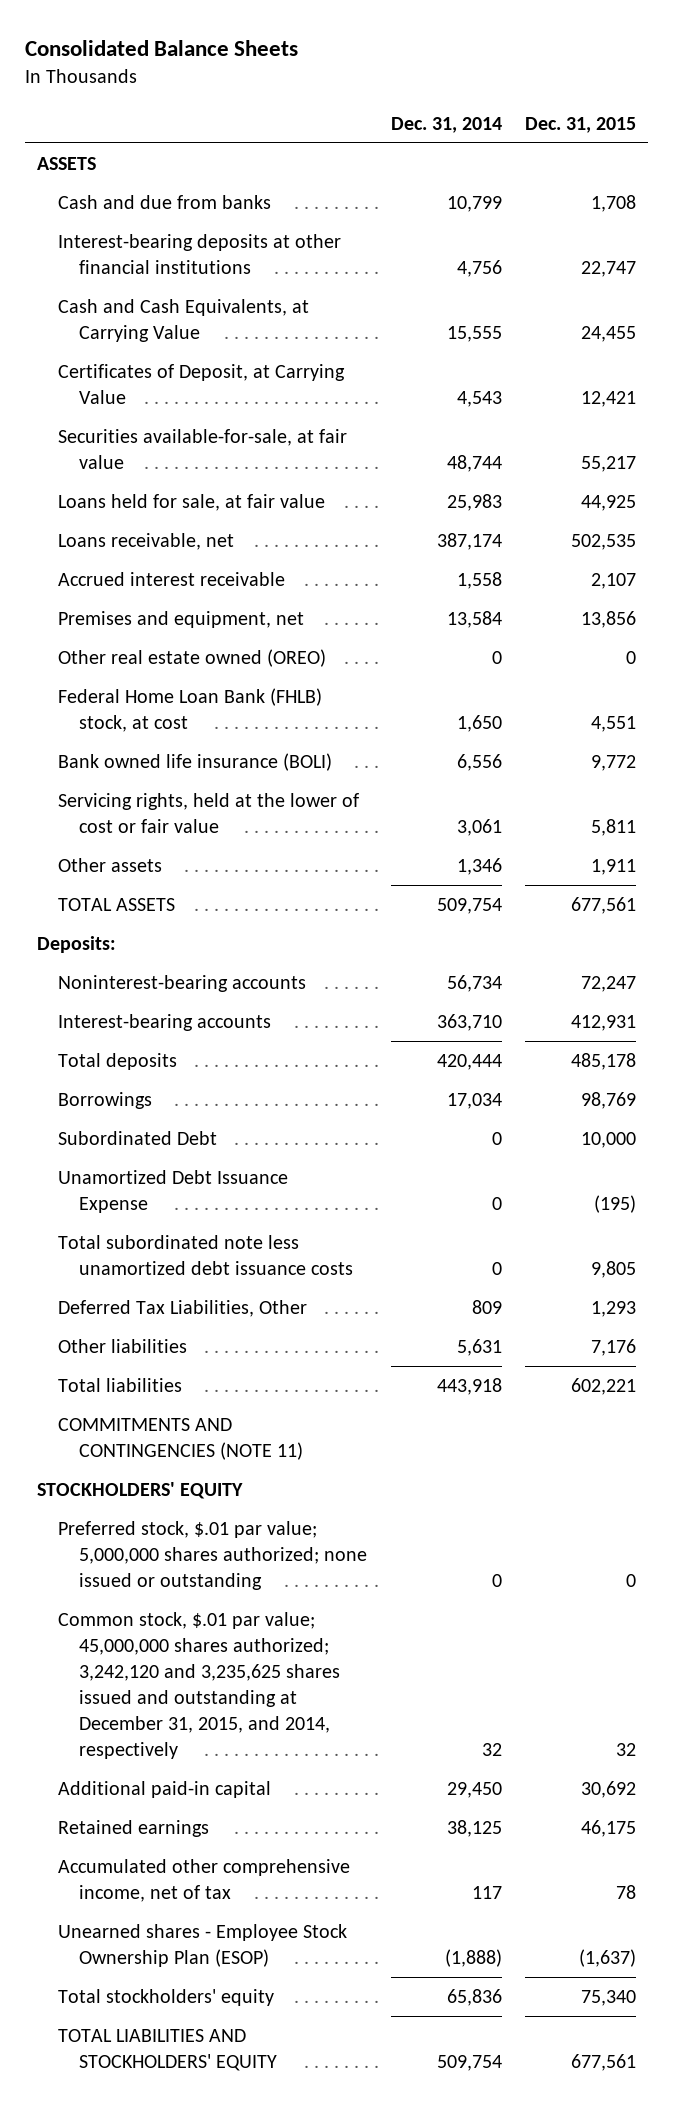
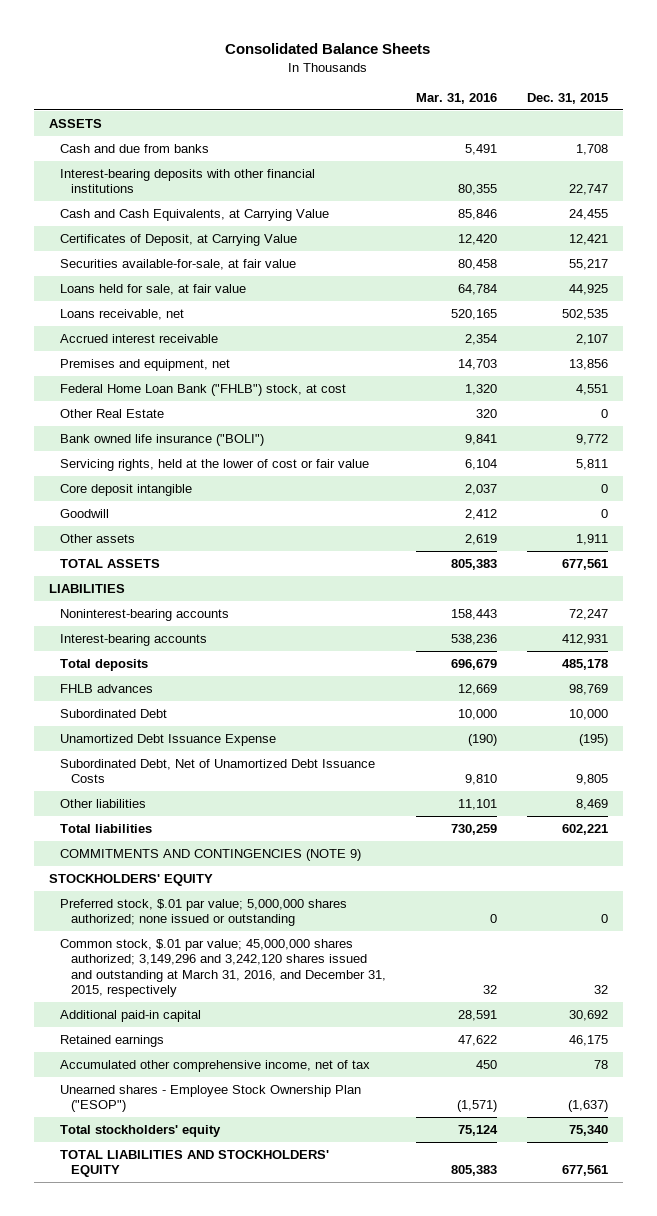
- | Dec. 31, 2014 | Dec. 31, 2015
+ | Mar. 31, 2016 | Dec. 31, 2015
- Interest-bearing deposits at other financial institutions | 4,756 | 22,747
+ Interest-bearing deposits with other financial institutions | 80,355 | 22,747
- Other real estate owned (OREO) | 0 | 0
- Federal Home Loan Bank (FHLB) stock, at cost | 1,650 | 4,551
- Bank owned life insurance (BOLI) | 6,556 | 9,772
+ Federal Home Loan Bank ("FHLB") stock, at cost | 1,320 | 4,551
+ Other Real Estate | 320 | 0
+ Bank owned life insurance ("BOLI") | 9,841 | 9,772
+ Core deposit intangible | 2,037 | 0
+ Goodwill | 2,412 | 0
- Deposits:
+ LIABILITIES
- Borrowings | 17,034 | 98,769
+ FHLB advances | 12,669 | 98,769
- Total subordinated note less unamortized debt issuance costs | 0 | 9,805
- Deferred Tax Liabilities, Other | 809 | 1,293
- Other liabilities | 5,631 | 7,176
+ Subordinated Debt, Net of Unamortized Debt Issuance Costs | 9,810 | 9,805
+ Other liabilities | 11,101 | 8,469
- COMMITMENTS AND CONTINGENCIES (NOTE 11)
+ COMMITMENTS AND CONTINGENCIES (NOTE 9)
- Common stock, $.01 par value; 45,000,000 shares authorized; 3,242,120 and 3,235,625 shares issued and outstanding at December 31, 2015, and 2014, respectively | 32 | 32
+ Common stock, $.01 par value; 45,000,000 shares authorized; 3,149,296 and 3,242,120 shares issued and outstanding at March 31, 2016, and December 31, 2015, respectively | 32 | 32
- Unearned shares - Employee Stock Ownership Plan (ESOP) | (1,888) | (1,637)
+ Unearned shares - Employee Stock Ownership Plan ("ESOP") | (1,571) | (1,637)

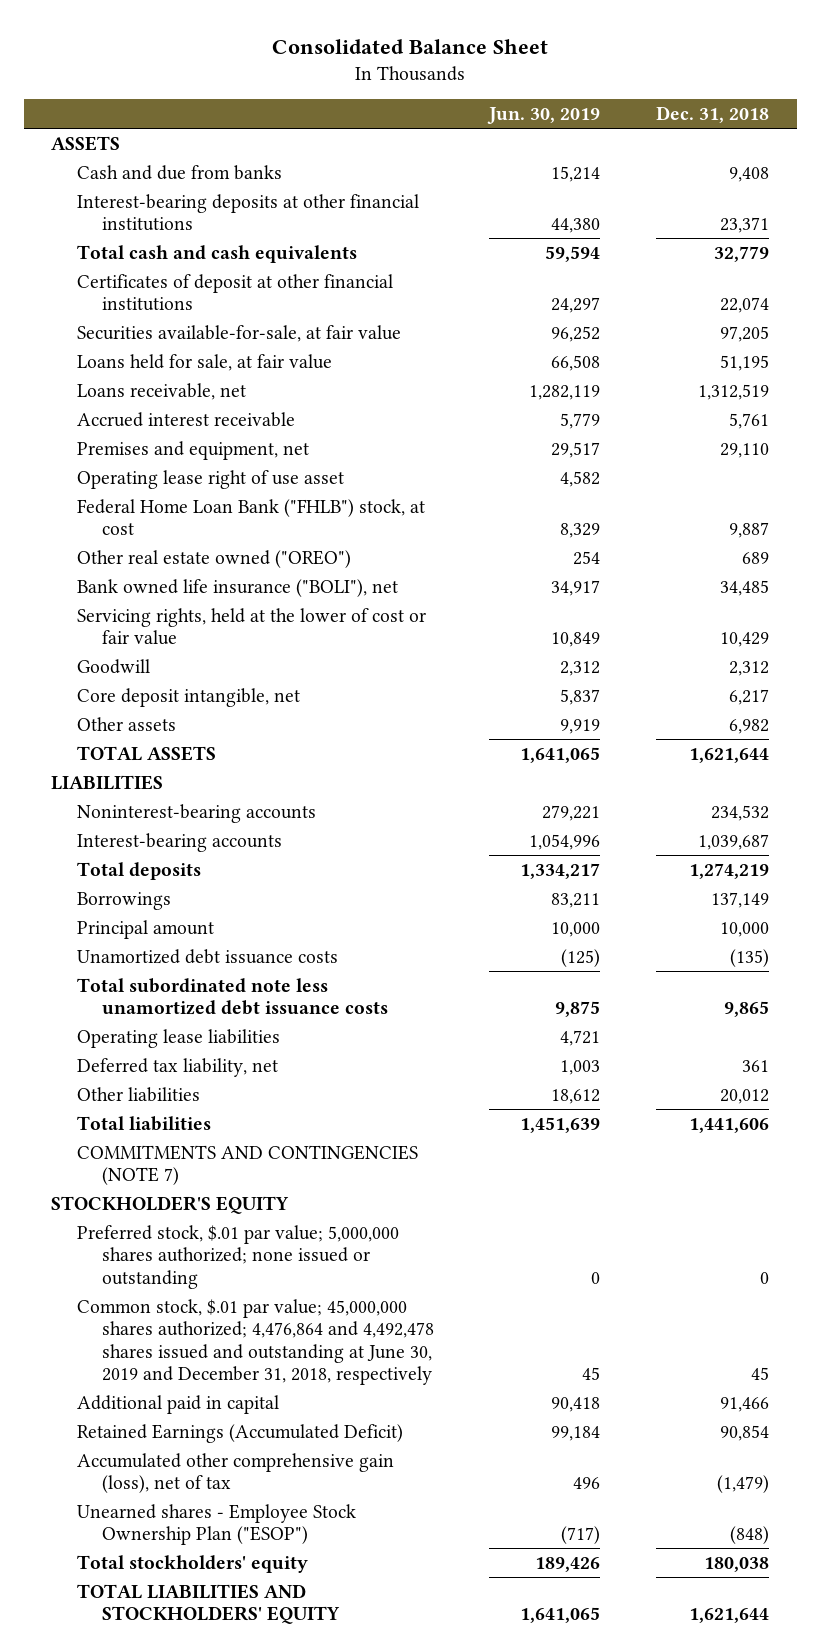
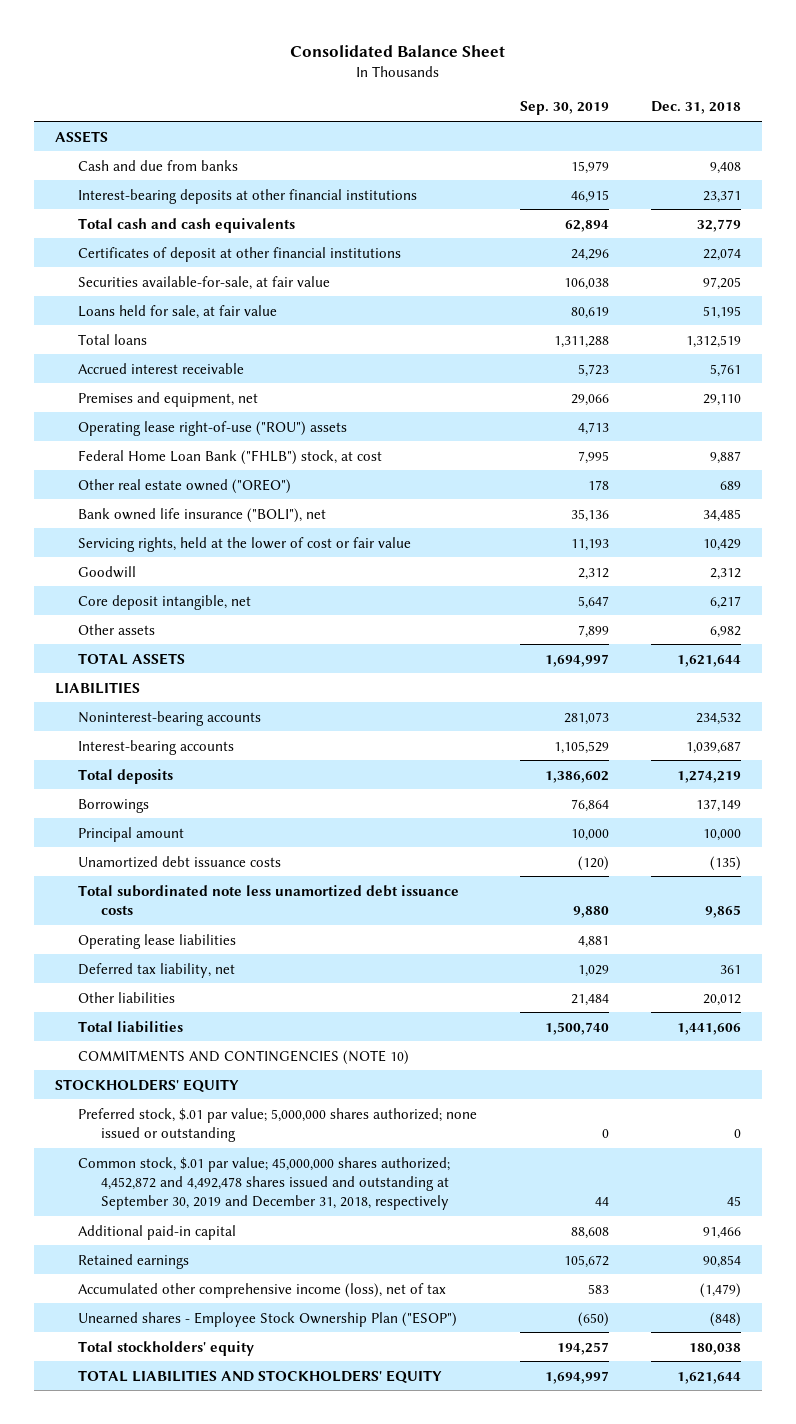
- | Jun. 30, 2019 | Dec. 31, 2018
+ | Sep. 30, 2019 | Dec. 31, 2018
- Loans receivable, net | 1,282,119 | 1,312,519
+ Total loans | 1,311,288 | 1,312,519
- Operating lease right of use asset | 4,582 |
+ Operating lease right-of-use ("ROU") assets | 4,713 |
- COMMITMENTS AND CONTINGENCIES (NOTE 7)
- STOCKHOLDER'S EQUITY
+ COMMITMENTS AND CONTINGENCIES (NOTE 10)
+ STOCKHOLDERS' EQUITY
- Common stock, $.01 par value; 45,000,000 shares authorized; 4,476,864 and 4,492,478 shares issued and outstanding at June 30, 2019 and December 31, 2018, respectively | 45 | 45
- Additional paid in capital | 90,418 | 91,466
- Retained Earnings (Accumulated Deficit) | 99,184 | 90,854
- Accumulated other comprehensive gain (loss), net of tax | 496 | (1,479)
+ Common stock, $.01 par value; 45,000,000 shares authorized; 4,452,872 and 4,492,478 shares issued and outstanding at September 30, 2019 and December 31, 2018, respectively | 44 | 45
+ Additional paid-in capital | 88,608 | 91,466
+ Retained earnings | 105,672 | 90,854
+ Accumulated other comprehensive income (loss), net of tax | 583 | (1,479)

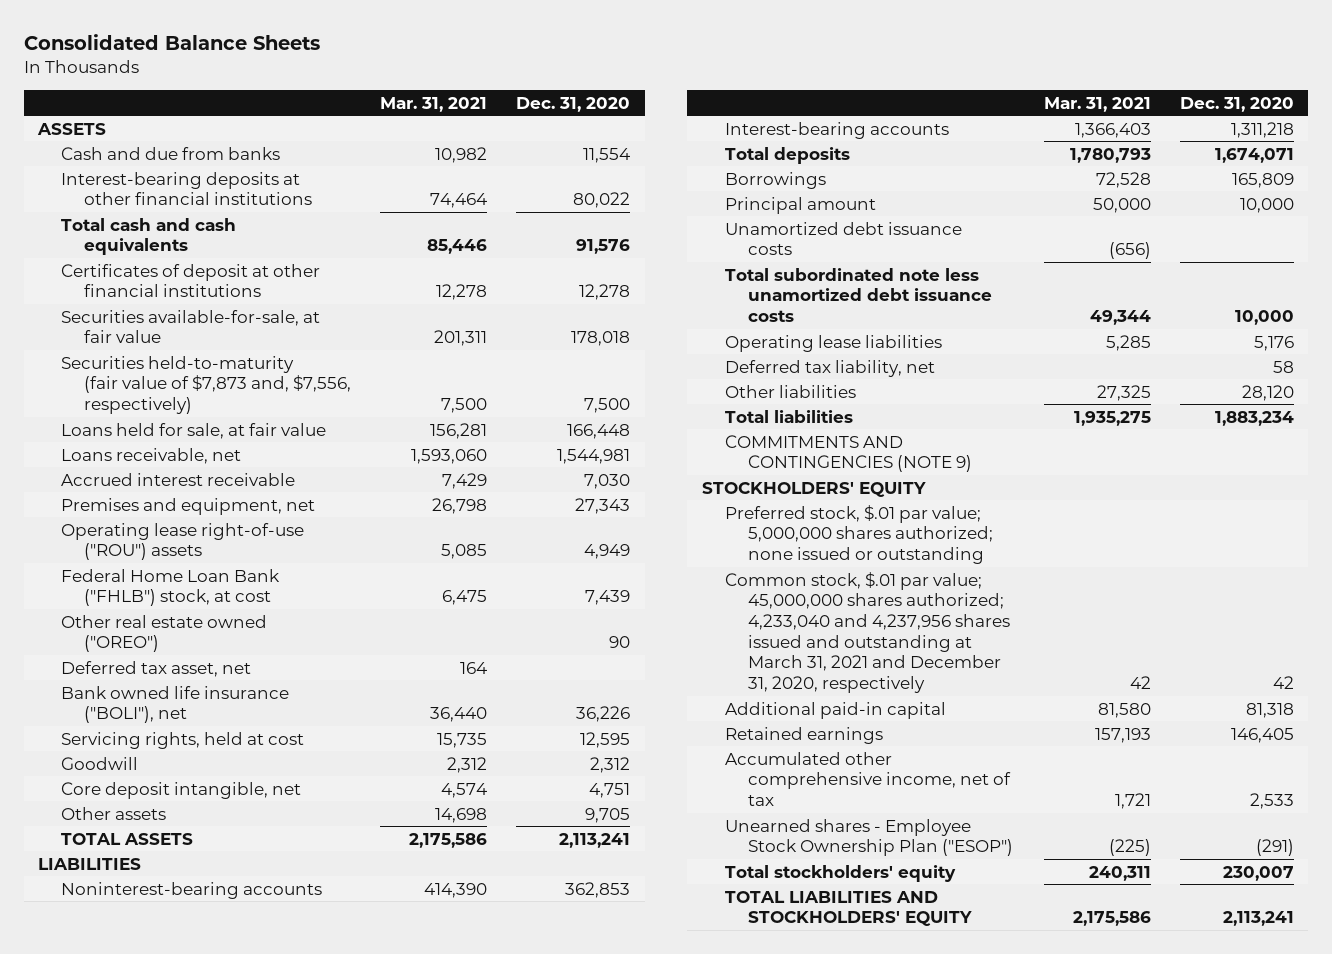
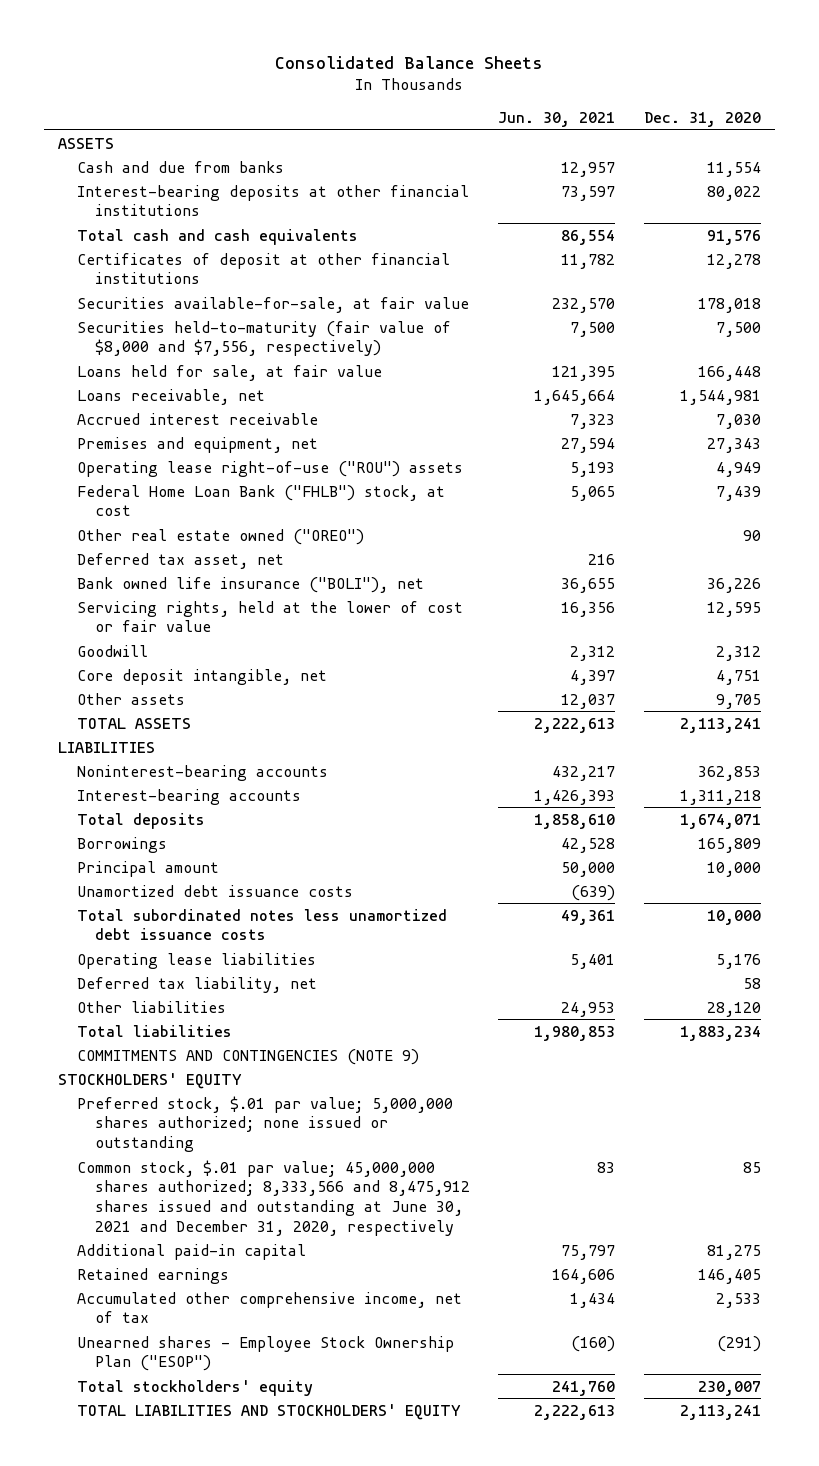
- | Mar. 31, 2021 | Dec. 31, 2020
+ | Jun. 30, 2021 | Dec. 31, 2020
- Securities held-to-maturity (fair value of $7,873 and, $7,556, respectively) | 7,500 | 7,500
+ Securities held-to-maturity (fair value of $8,000 and $7,556, respectively) | 7,500 | 7,500
- Servicing rights, held at cost | 15,735 | 12,595
+ Servicing rights, held at the lower of cost or fair value | 16,356 | 12,595
- Total subordinated note less unamortized debt issuance costs | 49,344 | 10,000
+ Total subordinated notes less unamortized debt issuance costs | 49,361 | 10,000
- Common stock, $.01 par value; 45,000,000 shares authorized; 4,233,040 and 4,237,956 shares issued and outstanding at March 31, 2021 and December 31, 2020, respectively | 42 | 42
- Additional paid-in capital | 81,580 | 81,318
+ Common stock, $.01 par value; 45,000,000 shares authorized; 8,333,566 and 8,475,912 shares issued and outstanding at June 30, 2021 and December 31, 2020, respectively | 83 | 85
+ Additional paid-in capital | 75,797 | 81,275

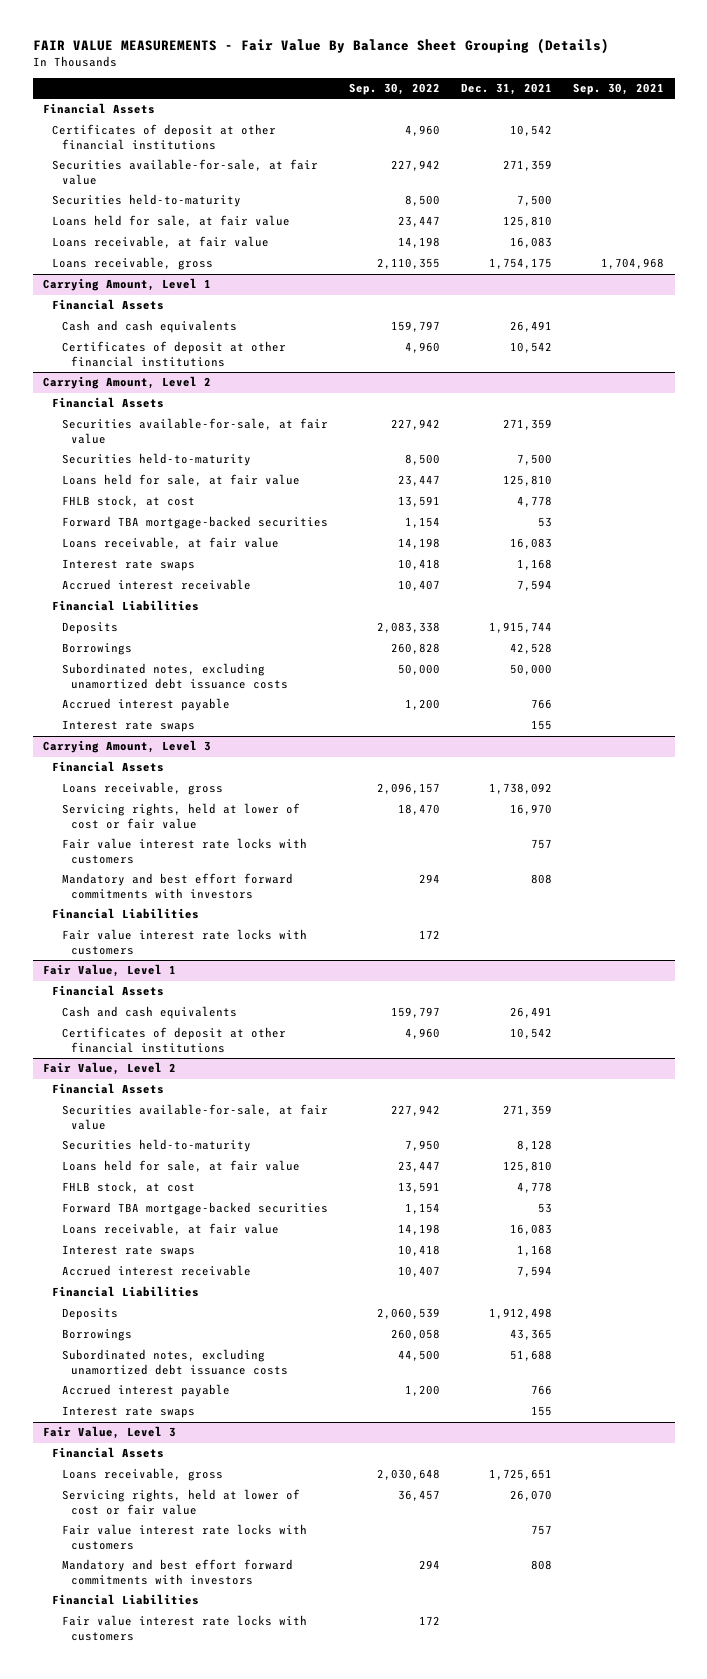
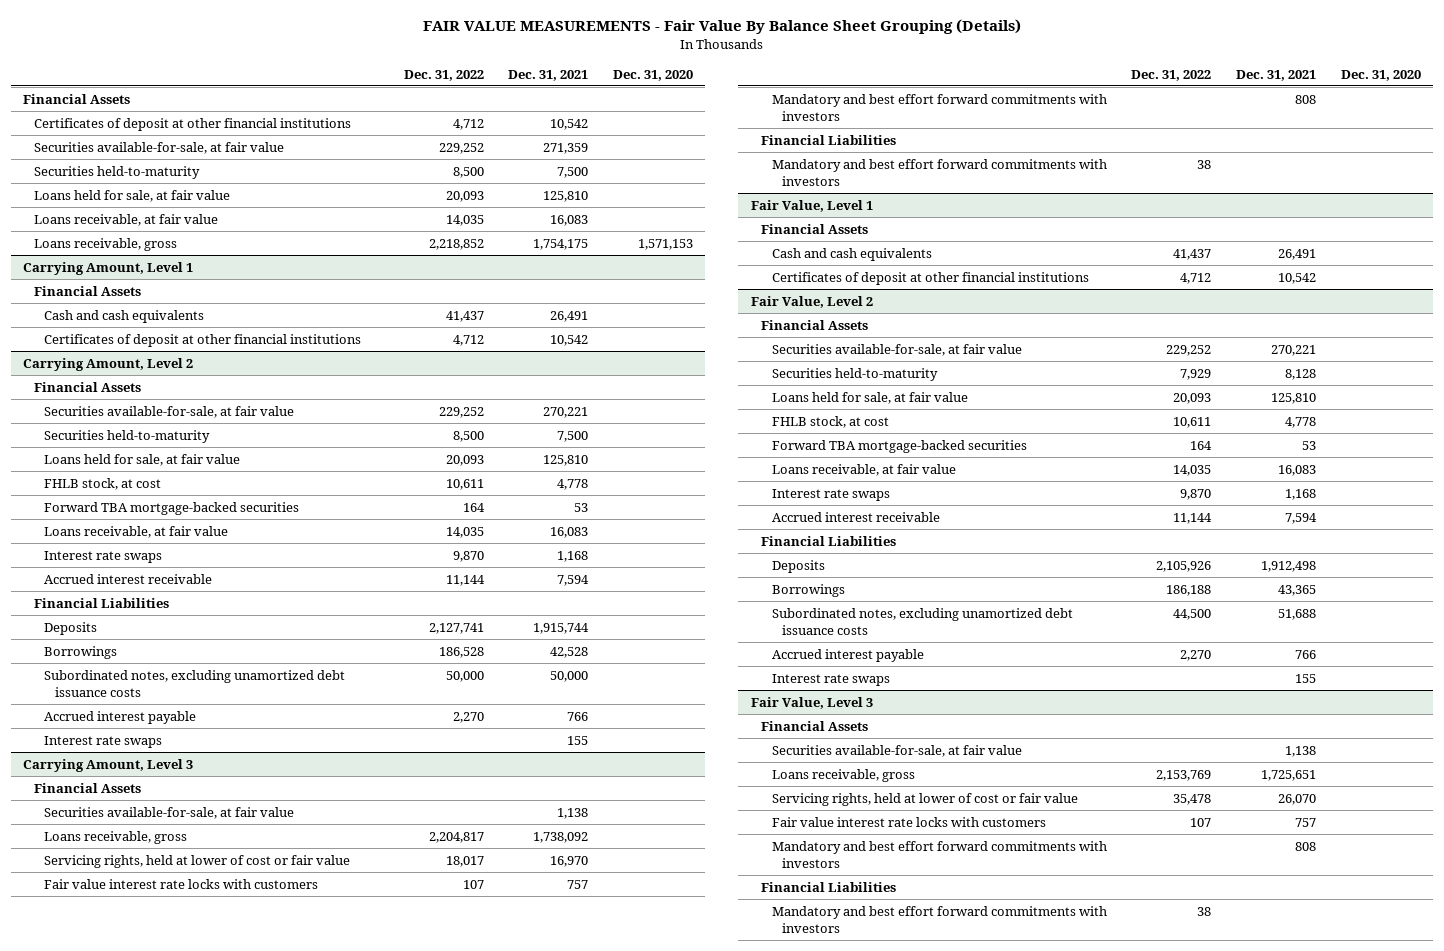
- | Sep. 30, 2022 | Dec. 31, 2021 | Sep. 30, 2021
+ | Dec. 31, 2022 | Dec. 31, 2021 | Dec. 31, 2020
@ Carrying Amount, Level 2
- Securities available-for-sale, at fair value | 227,942 | 271,359 |
+ Securities available-for-sale, at fair value | 229,252 | 270,221 |
@ Carrying Amount, Level 3
+ Securities available-for-sale, at fair value | | 1,138 |
- Fair value interest rate locks with customers | 172 | |
+ Mandatory and best effort forward commitments with investors | 38 | |
@ Fair Value, Level 2
- Securities available-for-sale, at fair value | 227,942 | 271,359 |
+ Securities available-for-sale, at fair value | 229,252 | 270,221 |
@ Fair Value, Level 3
+ Securities available-for-sale, at fair value | | 1,138 |
- Fair value interest rate locks with customers | 172 | |
+ Mandatory and best effort forward commitments with investors | 38 | |

